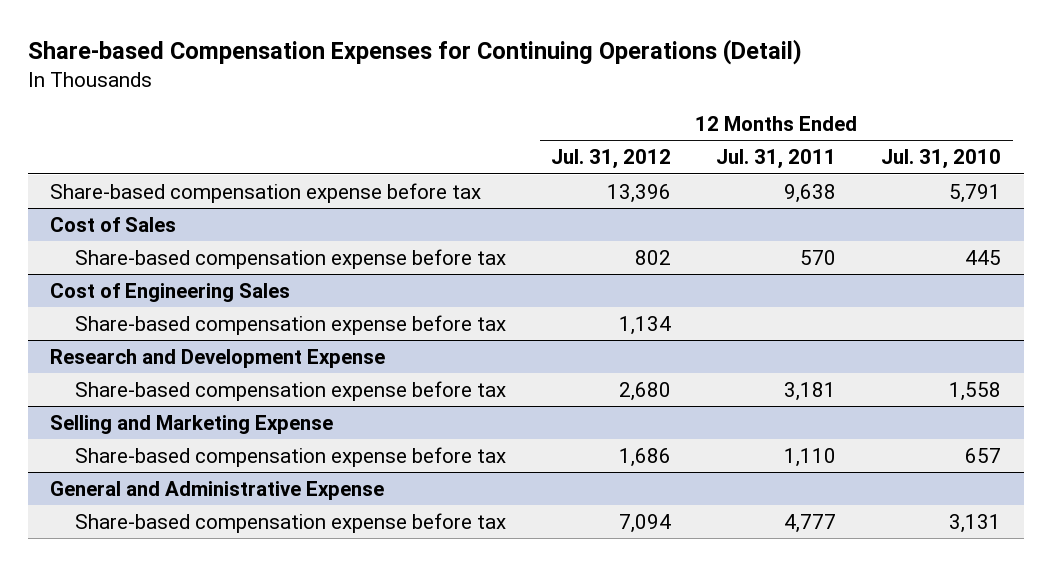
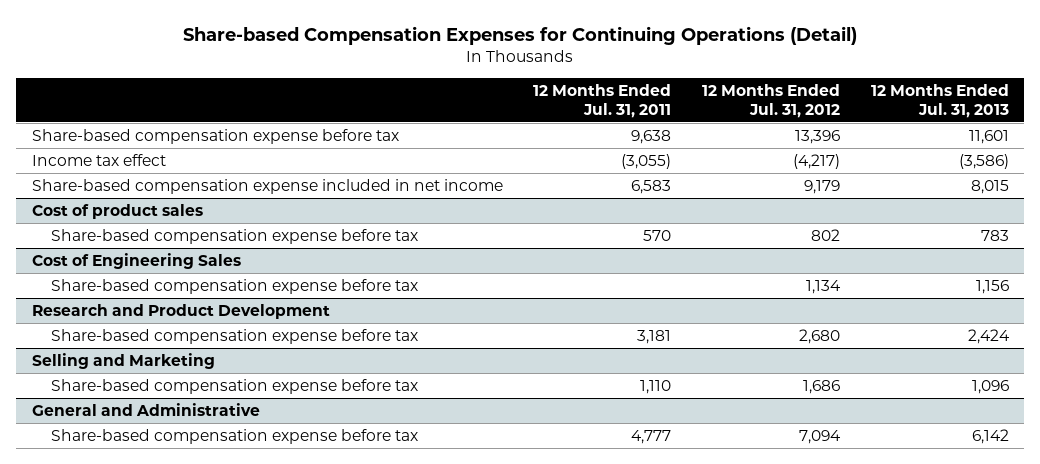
- | 12 Months Ended Jul. 31, 2012 | 12 Months Ended Jul. 31, 2011 | 12 Months Ended Jul. 31, 2010
+ | 12 Months Ended Jul. 31, 2011 | 12 Months Ended Jul. 31, 2012 | 12 Months Ended Jul. 31, 2013
- Cost of Sales
+ Income tax effect | (3,055) | (4,217) | (3,586)
+ Share-based compensation expense included in net income | 6,583 | 9,179 | 8,015
+ Cost of product sales
- Research and Development Expense
+ Research and Product Development
- Selling and Marketing Expense
+ Selling and Marketing
- General and Administrative Expense
+ General and Administrative

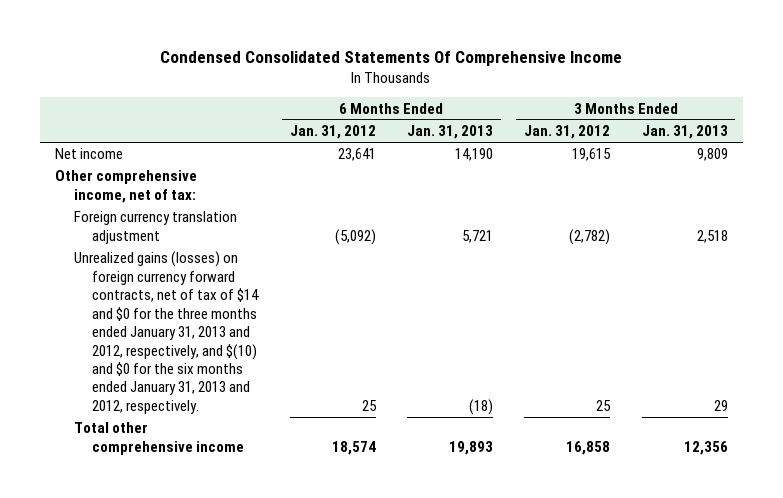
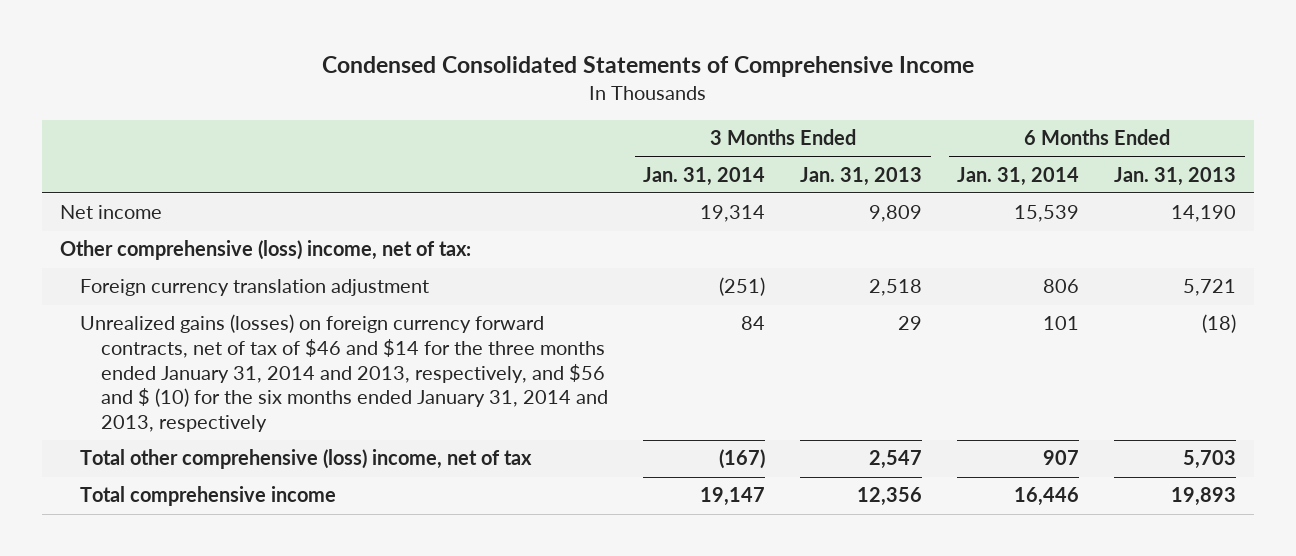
- Condensed Consolidated Statements Of Comprehensive Income
+ Condensed Consolidated Statements of Comprehensive Income
- | 6 Months Ended Jan. 31, 2012 | 6 Months Ended Jan. 31, 2013 | 3 Months Ended Jan. 31, 2012 | 3 Months Ended Jan. 31, 2013
+ | 3 Months Ended Jan. 31, 2014 | 3 Months Ended Jan. 31, 2013 | 6 Months Ended Jan. 31, 2014 | 6 Months Ended Jan. 31, 2013
- Other comprehensive income, net of tax:
+ Other comprehensive (loss) income, net of tax:
- Unrealized gains (losses) on foreign currency forward contracts, net of tax of $14 and $0 for the three months ended January 31, 2013 and 2012, respectively, and $(10) and $0 for the six months ended January 31, 2013 and 2012, respectively. | 25 | (18) | 25 | 29
- Total other comprehensive income | 18,574 | 19,893 | 16,858 | 12,356
+ Unrealized gains (losses) on foreign currency forward contracts, net of tax of $46 and $14 for the three months ended January 31, 2014 and 2013, respectively, and $56 and $ (10) for the six months ended January 31, 2014 and 2013, respectively | 84 | 29 | 101 | (18)
+ Total other comprehensive (loss) income, net of tax | (167) | 2,547 | 907 | 5,703
+ Total comprehensive income | 19,147 | 12,356 | 16,446 | 19,893

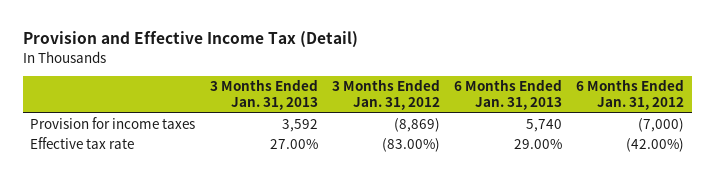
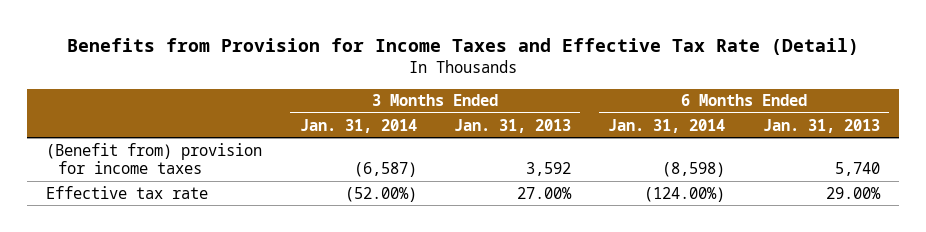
- Provision and Effective Income Tax (Detail)
+ Benefits from Provision for Income Taxes and Effective Tax Rate (Detail)
- | 3 Months Ended Jan. 31, 2013 | 3 Months Ended Jan. 31, 2012 | 6 Months Ended Jan. 31, 2013 | 6 Months Ended Jan. 31, 2012
+ | 3 Months Ended Jan. 31, 2014 | 3 Months Ended Jan. 31, 2013 | 6 Months Ended Jan. 31, 2014 | 6 Months Ended Jan. 31, 2013
- Provision for income taxes | 3,592 | (8,869) | 5,740 | (7,000)
+ (Benefit from) provision for income taxes | (6,587) | 3,592 | (8,598) | 5,740

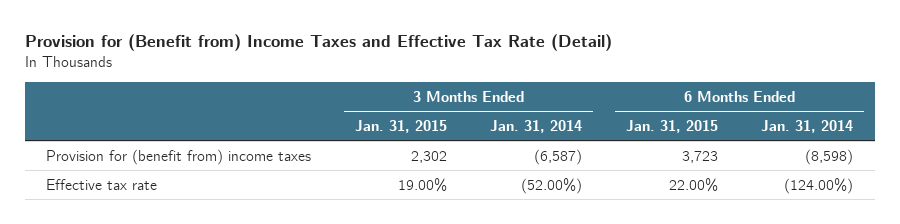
- Benefits from Provision for Income Taxes and Effective Tax Rate (Detail)
+ Provision for (Benefit from) Income Taxes and Effective Tax Rate (Detail)
- | 3 Months Ended Jan. 31, 2014 | 3 Months Ended Jan. 31, 2013 | 6 Months Ended Jan. 31, 2014 | 6 Months Ended Jan. 31, 2013
+ | 3 Months Ended Jan. 31, 2015 | 3 Months Ended Jan. 31, 2014 | 6 Months Ended Jan. 31, 2015 | 6 Months Ended Jan. 31, 2014
- (Benefit from) provision for income taxes | (6,587) | 3,592 | (8,598) | 5,740
+ Provision for (benefit from) income taxes | 2,302 | (6,587) | 3,723 | (8,598)

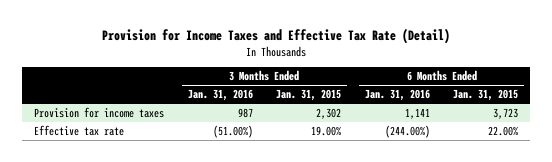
- Provision for (Benefit from) Income Taxes and Effective Tax Rate (Detail)
+ Provision for Income Taxes and Effective Tax Rate (Detail)
- | 3 Months Ended Jan. 31, 2015 | 3 Months Ended Jan. 31, 2014 | 6 Months Ended Jan. 31, 2015 | 6 Months Ended Jan. 31, 2014
+ | 3 Months Ended Jan. 31, 2016 | 3 Months Ended Jan. 31, 2015 | 6 Months Ended Jan. 31, 2016 | 6 Months Ended Jan. 31, 2015
- Provision for (benefit from) income taxes | 2,302 | (6,587) | 3,723 | (8,598)
+ Provision for income taxes | 987 | 2,302 | 1,141 | 3,723

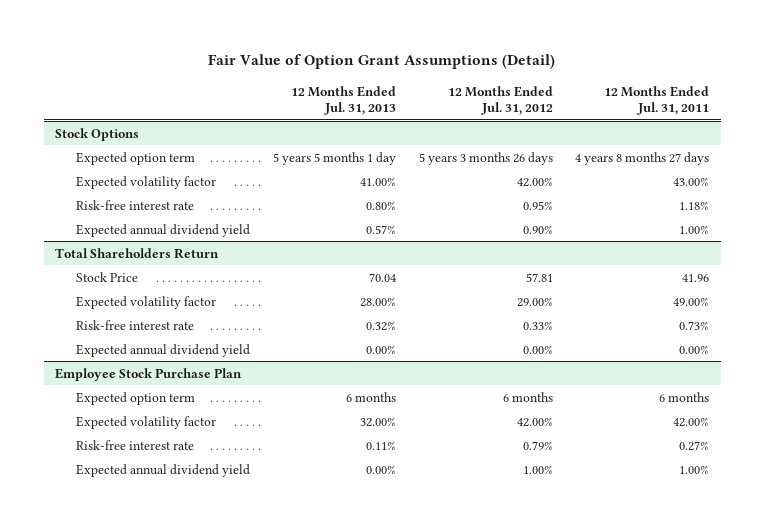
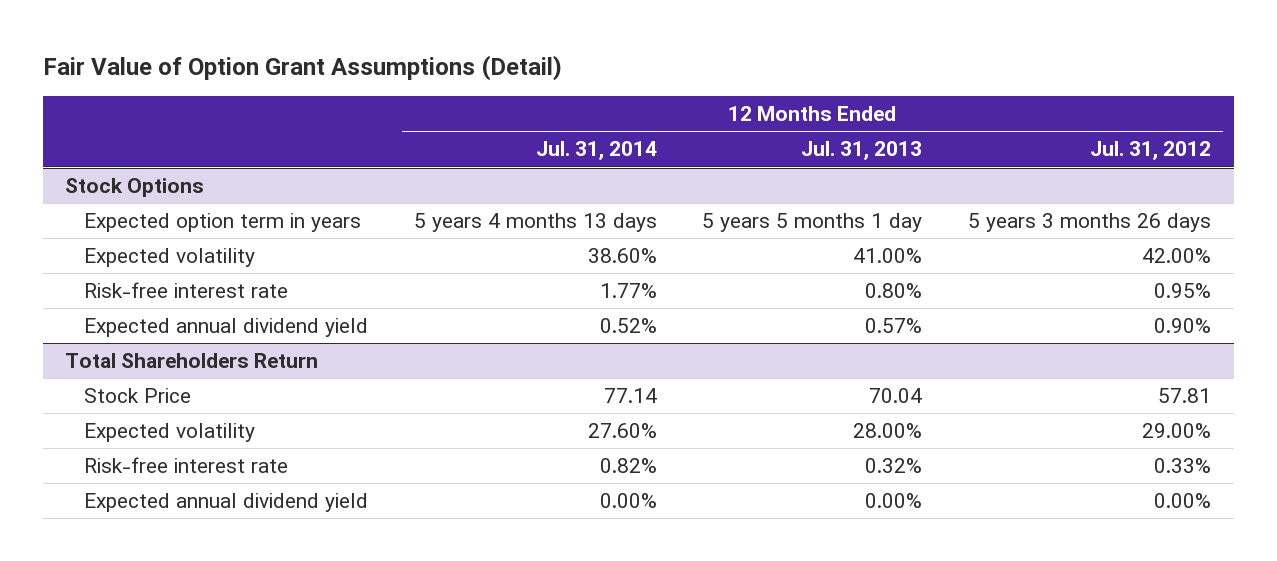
- | 12 Months Ended Jul. 31, 2013 | 12 Months Ended Jul. 31, 2012 | 12 Months Ended Jul. 31, 2011
+ | 12 Months Ended Jul. 31, 2014 | 12 Months Ended Jul. 31, 2013 | 12 Months Ended Jul. 31, 2012
@ Stock Options
- Expected option term | 5 years 5 months 1 day | 5 years 3 months 26 days | 4 years 8 months 27 days
- Expected volatility factor | 41.00% | 42.00% | 43.00%
+ Expected option term in years | 5 years 4 months 13 days | 5 years 5 months 1 day | 5 years 3 months 26 days
+ Expected volatility | 38.60% | 41.00% | 42.00%
@ Total Shareholders Return
- Expected volatility factor | 28.00% | 29.00% | 49.00%
+ Expected volatility | 27.60% | 28.00% | 29.00%
- Employee Stock Purchase Plan
- Expected option term | 6 months | 6 months | 6 months
- Expected volatility factor | 32.00% | 42.00% | 42.00%
- Risk-free interest rate | 0.11% | 0.79% | 0.27%
- Expected annual dividend yield | 0.00% | 1.00% | 1.00%

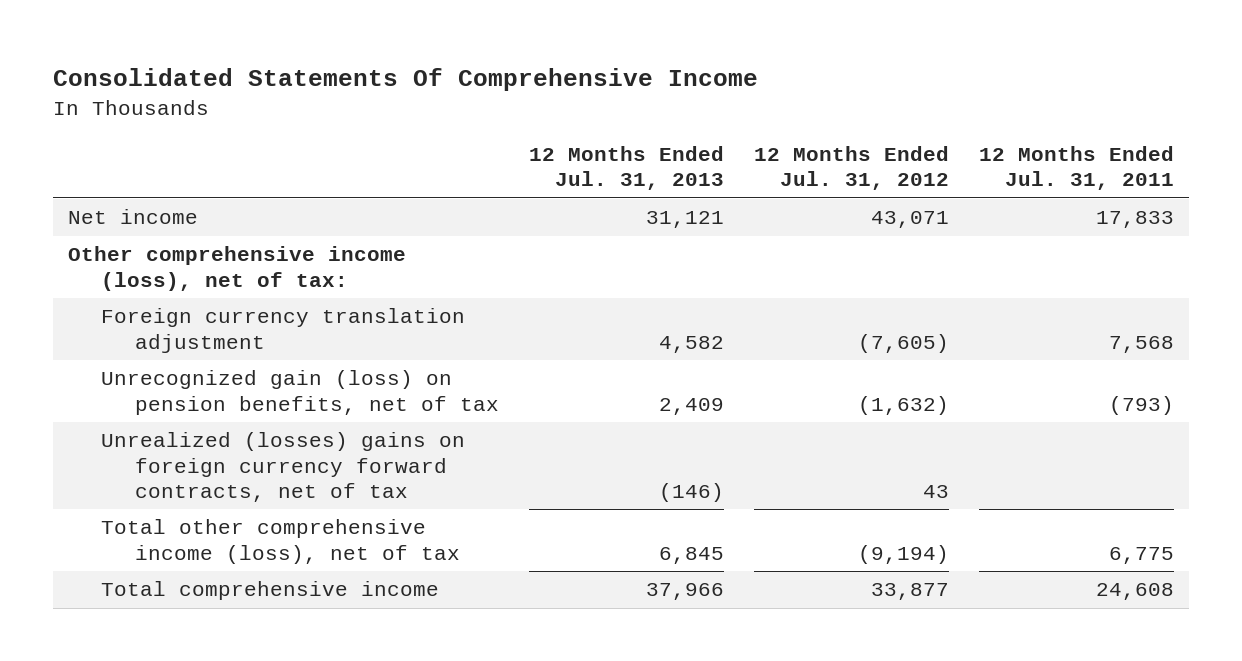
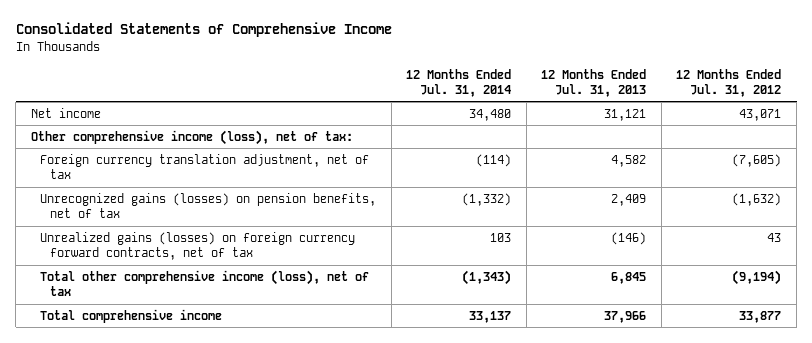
- Consolidated Statements Of Comprehensive Income
+ Consolidated Statements of Comprehensive Income
- | 12 Months Ended Jul. 31, 2013 | 12 Months Ended Jul. 31, 2012 | 12 Months Ended Jul. 31, 2011
+ | 12 Months Ended Jul. 31, 2014 | 12 Months Ended Jul. 31, 2013 | 12 Months Ended Jul. 31, 2012
- Foreign currency translation adjustment | 4,582 | (7,605) | 7,568
- Unrecognized gain (loss) on pension benefits, net of tax | 2,409 | (1,632) | (793)
- Unrealized (losses) gains on foreign currency forward contracts, net of tax | (146) | 43 |
+ Foreign currency translation adjustment, net of tax | (114) | 4,582 | (7,605)
+ Unrecognized gains (losses) on pension benefits, net of tax | (1,332) | 2,409 | (1,632)
+ Unrealized gains (losses) on foreign currency forward contracts, net of tax | 103 | (146) | 43

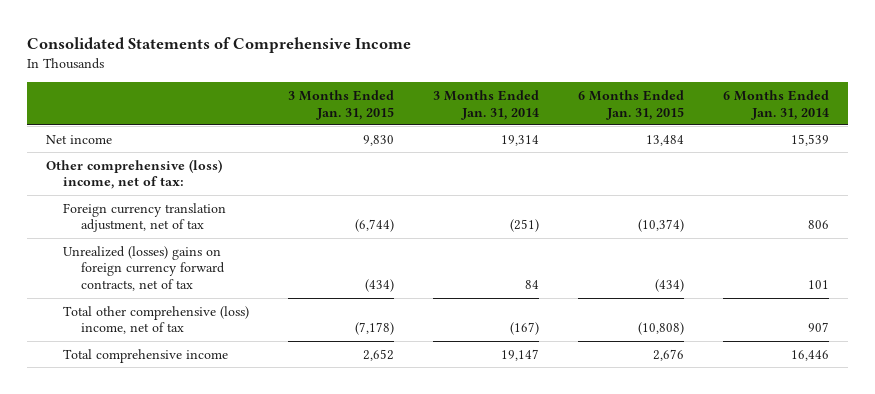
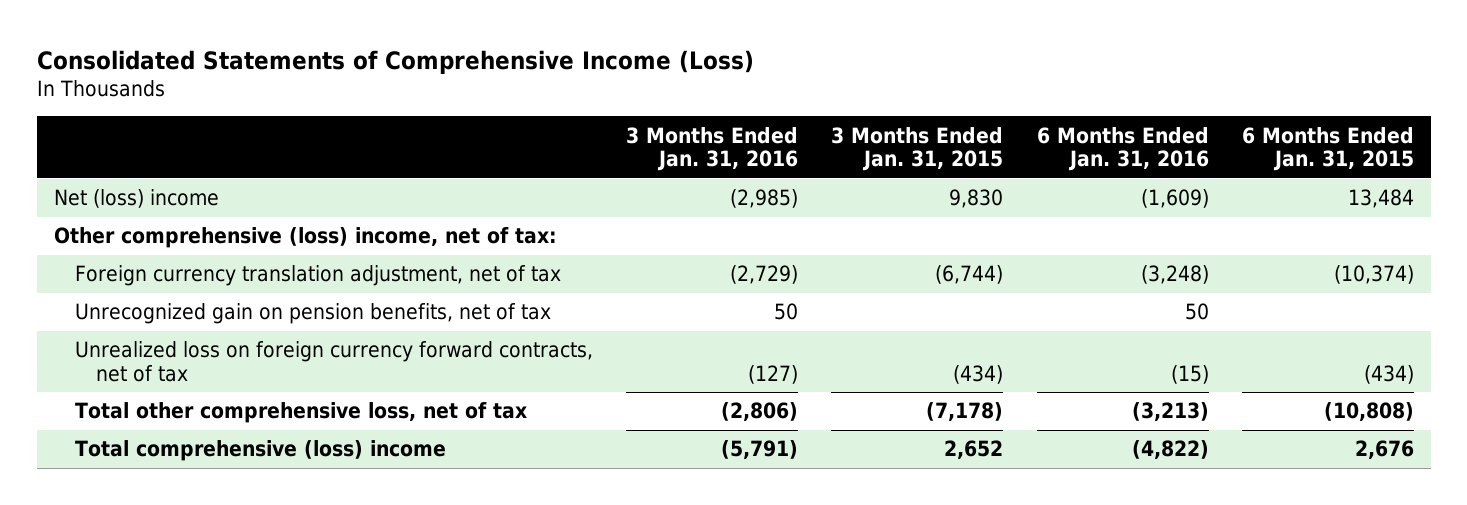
- Consolidated Statements of Comprehensive Income
+ Consolidated Statements of Comprehensive Income (Loss)
- | 3 Months Ended Jan. 31, 2015 | 3 Months Ended Jan. 31, 2014 | 6 Months Ended Jan. 31, 2015 | 6 Months Ended Jan. 31, 2014
+ | 3 Months Ended Jan. 31, 2016 | 3 Months Ended Jan. 31, 2015 | 6 Months Ended Jan. 31, 2016 | 6 Months Ended Jan. 31, 2015
- Net income | 9,830 | 19,314 | 13,484 | 15,539
+ Net (loss) income | (2,985) | 9,830 | (1,609) | 13,484
- Unrealized (losses) gains on foreign currency forward contracts, net of tax | (434) | 84 | (434) | 101
- Total other comprehensive (loss) income, net of tax | (7,178) | (167) | (10,808) | 907
- Total comprehensive income | 2,652 | 19,147 | 2,676 | 16,446
+ Unrecognized gain on pension benefits, net of tax | 50 | | 50 |
+ Unrealized loss on foreign currency forward contracts, net of tax | (127) | (434) | (15) | (434)
+ Total other comprehensive loss, net of tax | (2,806) | (7,178) | (3,213) | (10,808)
+ Total comprehensive (loss) income | (5,791) | 2,652 | (4,822) | 2,676

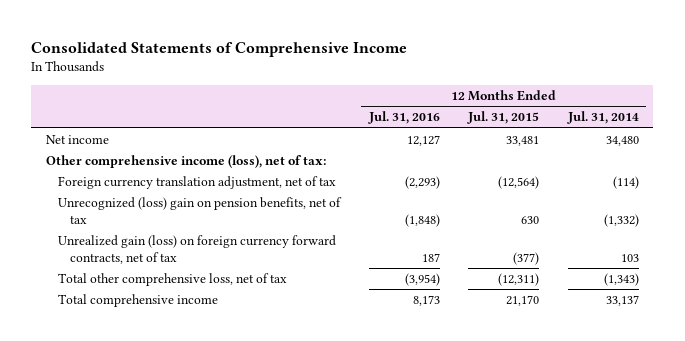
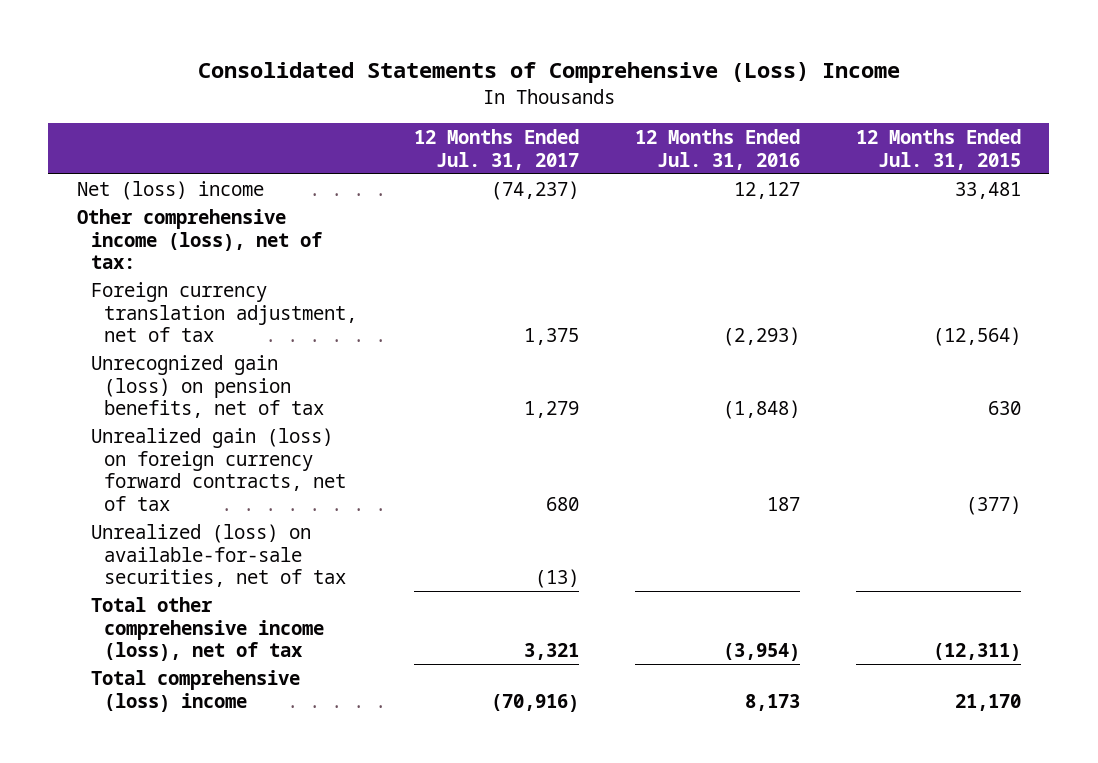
- Consolidated Statements of Comprehensive Income
+ Consolidated Statements of Comprehensive (Loss) Income
- | 12 Months Ended Jul. 31, 2016 | 12 Months Ended Jul. 31, 2015 | 12 Months Ended Jul. 31, 2014
+ | 12 Months Ended Jul. 31, 2017 | 12 Months Ended Jul. 31, 2016 | 12 Months Ended Jul. 31, 2015
- Net income | 12,127 | 33,481 | 34,480
+ Net (loss) income | (74,237) | 12,127 | 33,481
- Unrecognized (loss) gain on pension benefits, net of tax | (1,848) | 630 | (1,332)
+ Unrecognized gain (loss) on pension benefits, net of tax | 1,279 | (1,848) | 630
- Total other comprehensive loss, net of tax | (3,954) | (12,311) | (1,343)
- Total comprehensive income | 8,173 | 21,170 | 33,137
+ Unrealized (loss) on available-for-sale securities, net of tax | (13) | |
+ Total other comprehensive income (loss), net of tax | 3,321 | (3,954) | (12,311)
+ Total comprehensive (loss) income | (70,916) | 8,173 | 21,170

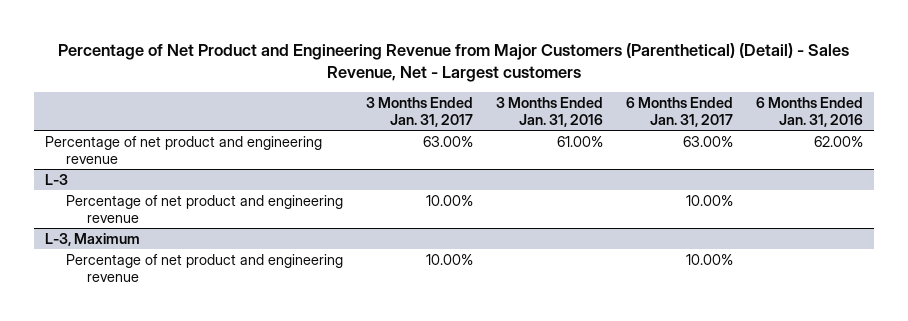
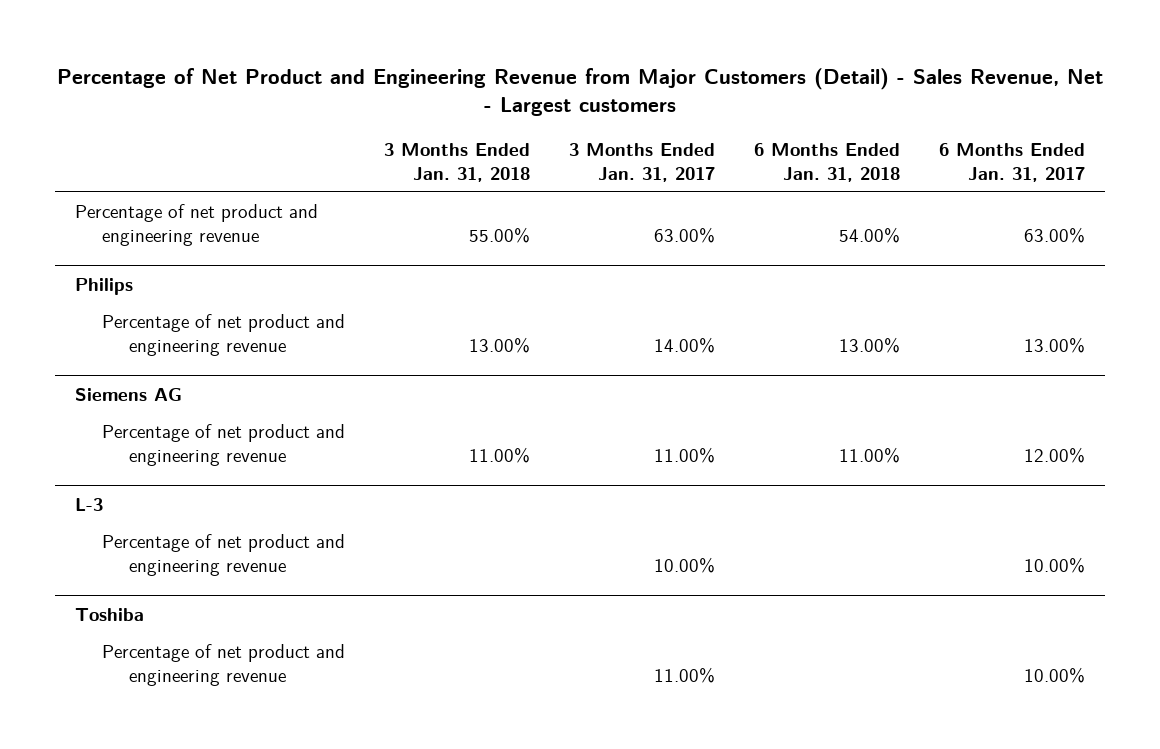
- Percentage of Net Product and Engineering Revenue from Major Customers (Parenthetical) (Detail) - Sales Revenue, Net - Largest customers
+ Percentage of Net Product and Engineering Revenue from Major Customers (Detail) - Sales Revenue, Net - Largest customers
- | 3 Months Ended Jan. 31, 2017 | 3 Months Ended Jan. 31, 2016 | 6 Months Ended Jan. 31, 2017 | 6 Months Ended Jan. 31, 2016
+ | 3 Months Ended Jan. 31, 2018 | 3 Months Ended Jan. 31, 2017 | 6 Months Ended Jan. 31, 2018 | 6 Months Ended Jan. 31, 2017
+ Philips
+ Percentage of net product and engineering revenue | 13.00% | 14.00% | 13.00% | 13.00%
+ Siemens AG
+ Percentage of net product and engineering revenue | 11.00% | 11.00% | 11.00% | 12.00%
- L-3, Maximum
- Percentage of net product and engineering revenue | 10.00% | | 10.00% |
+ Toshiba
+ Percentage of net product and engineering revenue | | 11.00% | | 10.00%

